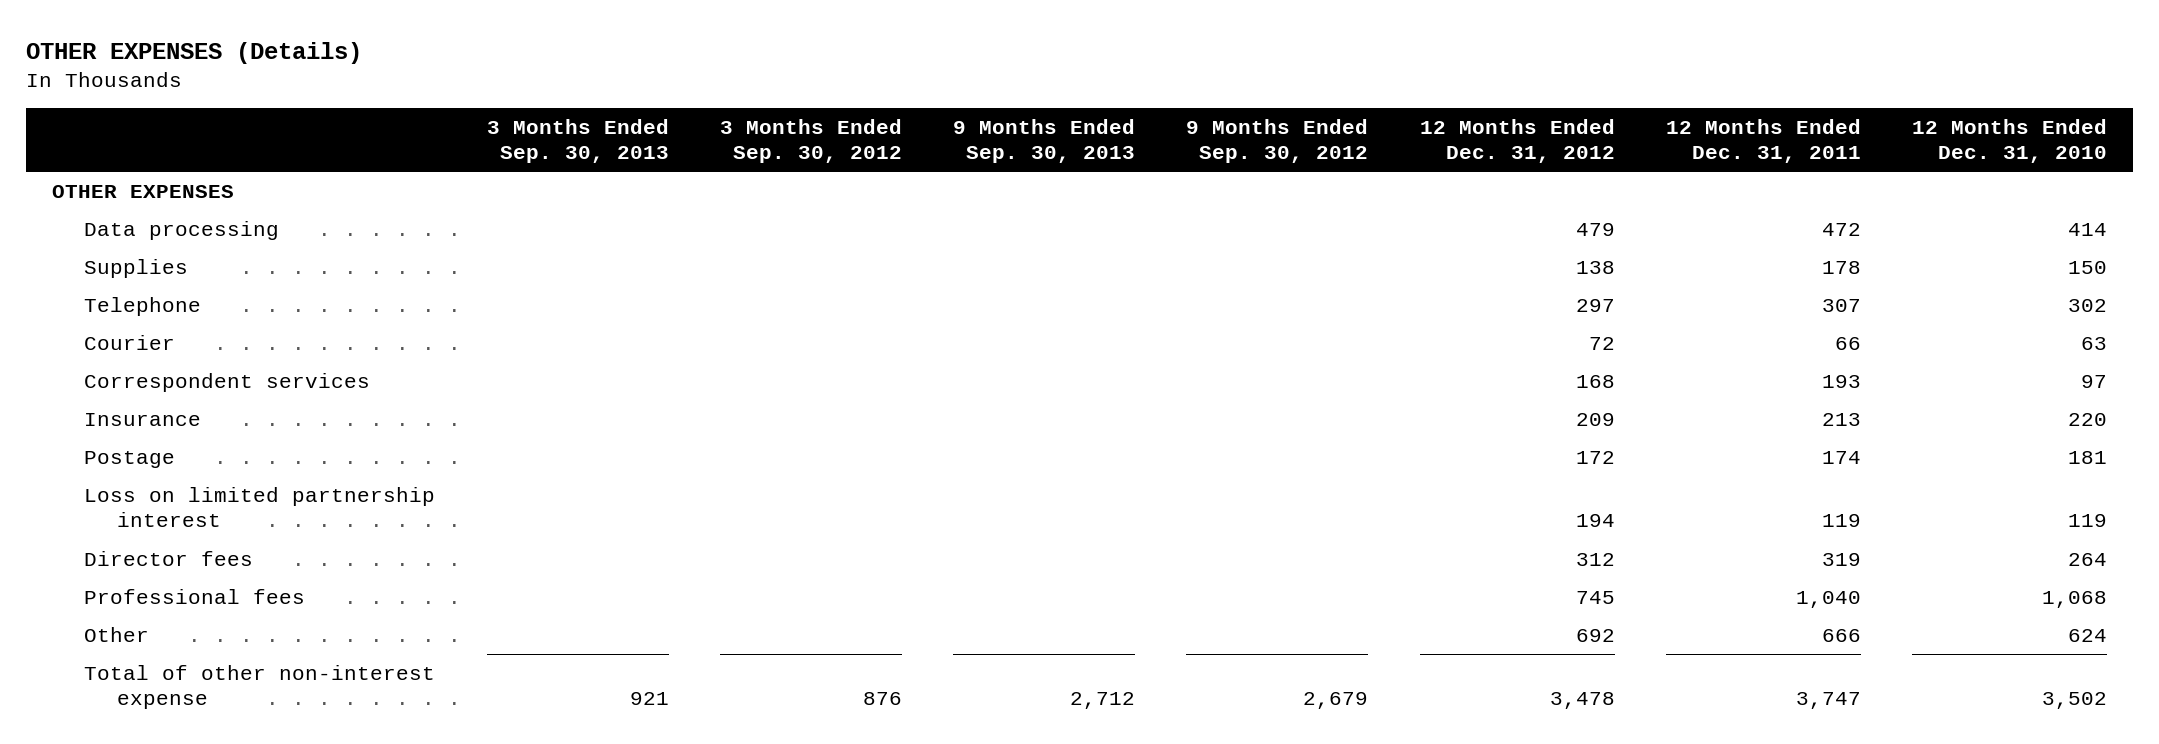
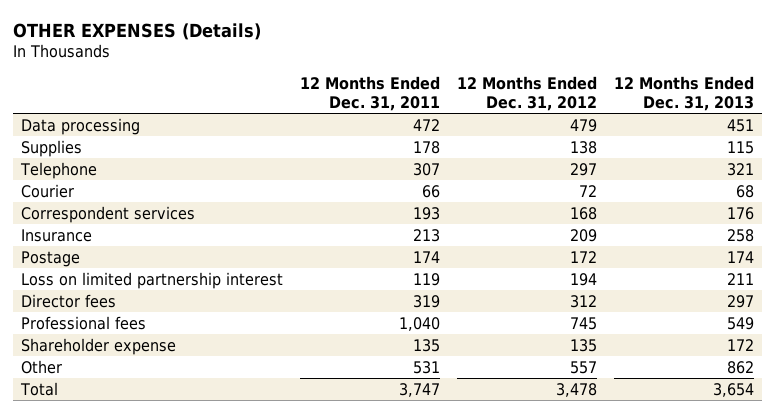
- | 3 Months Ended Sep. 30, 2013 | 3 Months Ended Sep. 30, 2012 | 9 Months Ended Sep. 30, 2013 | 9 Months Ended Sep. 30, 2012 | 12 Months Ended Dec. 31, 2012 | 12 Months Ended Dec. 31, 2011 | 12 Months Ended Dec. 31, 2010
+ | 12 Months Ended Dec. 31, 2011 | 12 Months Ended Dec. 31, 2012 | 12 Months Ended Dec. 31, 2013
- OTHER EXPENSES
- Other | | | | | 692 | 666 | 624
- Total of other non-interest expense | 921 | 876 | 2,712 | 2,679 | 3,478 | 3,747 | 3,502
+ Shareholder expense | 135 | 135 | 172
+ Other | 531 | 557 | 862
+ Total | 3,747 | 3,478 | 3,654

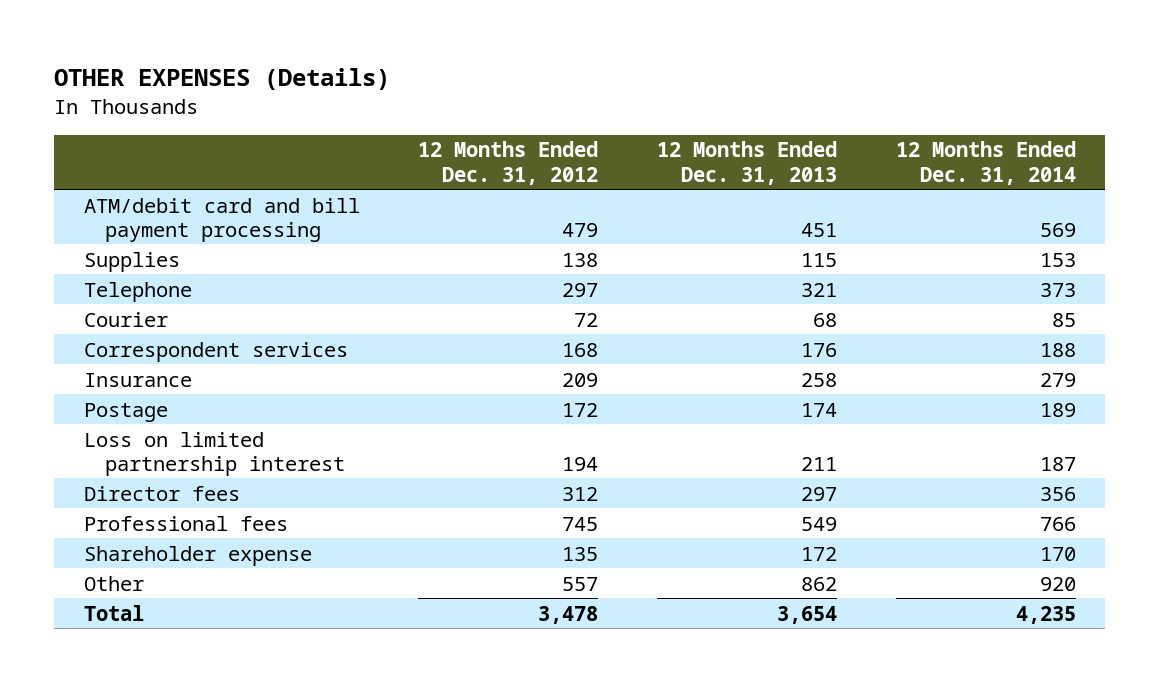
- | 12 Months Ended Dec. 31, 2011 | 12 Months Ended Dec. 31, 2012 | 12 Months Ended Dec. 31, 2013
+ | 12 Months Ended Dec. 31, 2012 | 12 Months Ended Dec. 31, 2013 | 12 Months Ended Dec. 31, 2014
- Data processing | 472 | 479 | 451
+ ATM/debit card and bill payment processing | 479 | 451 | 569

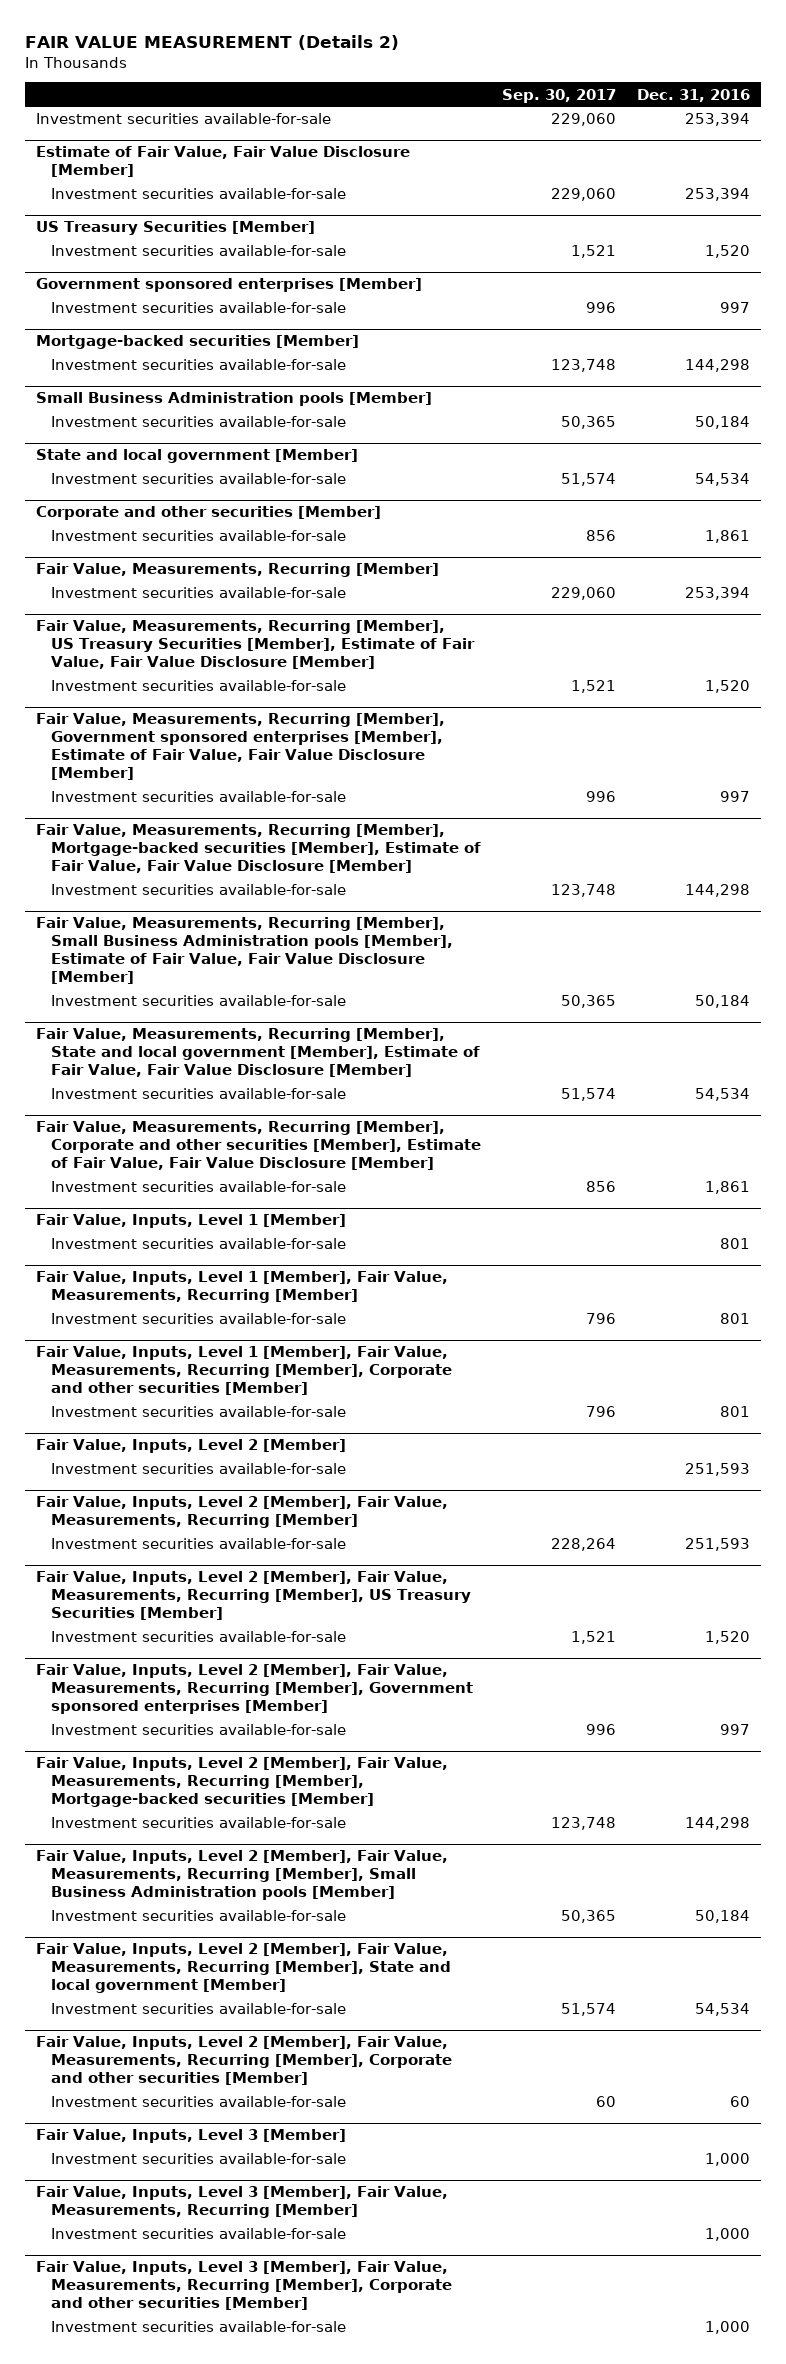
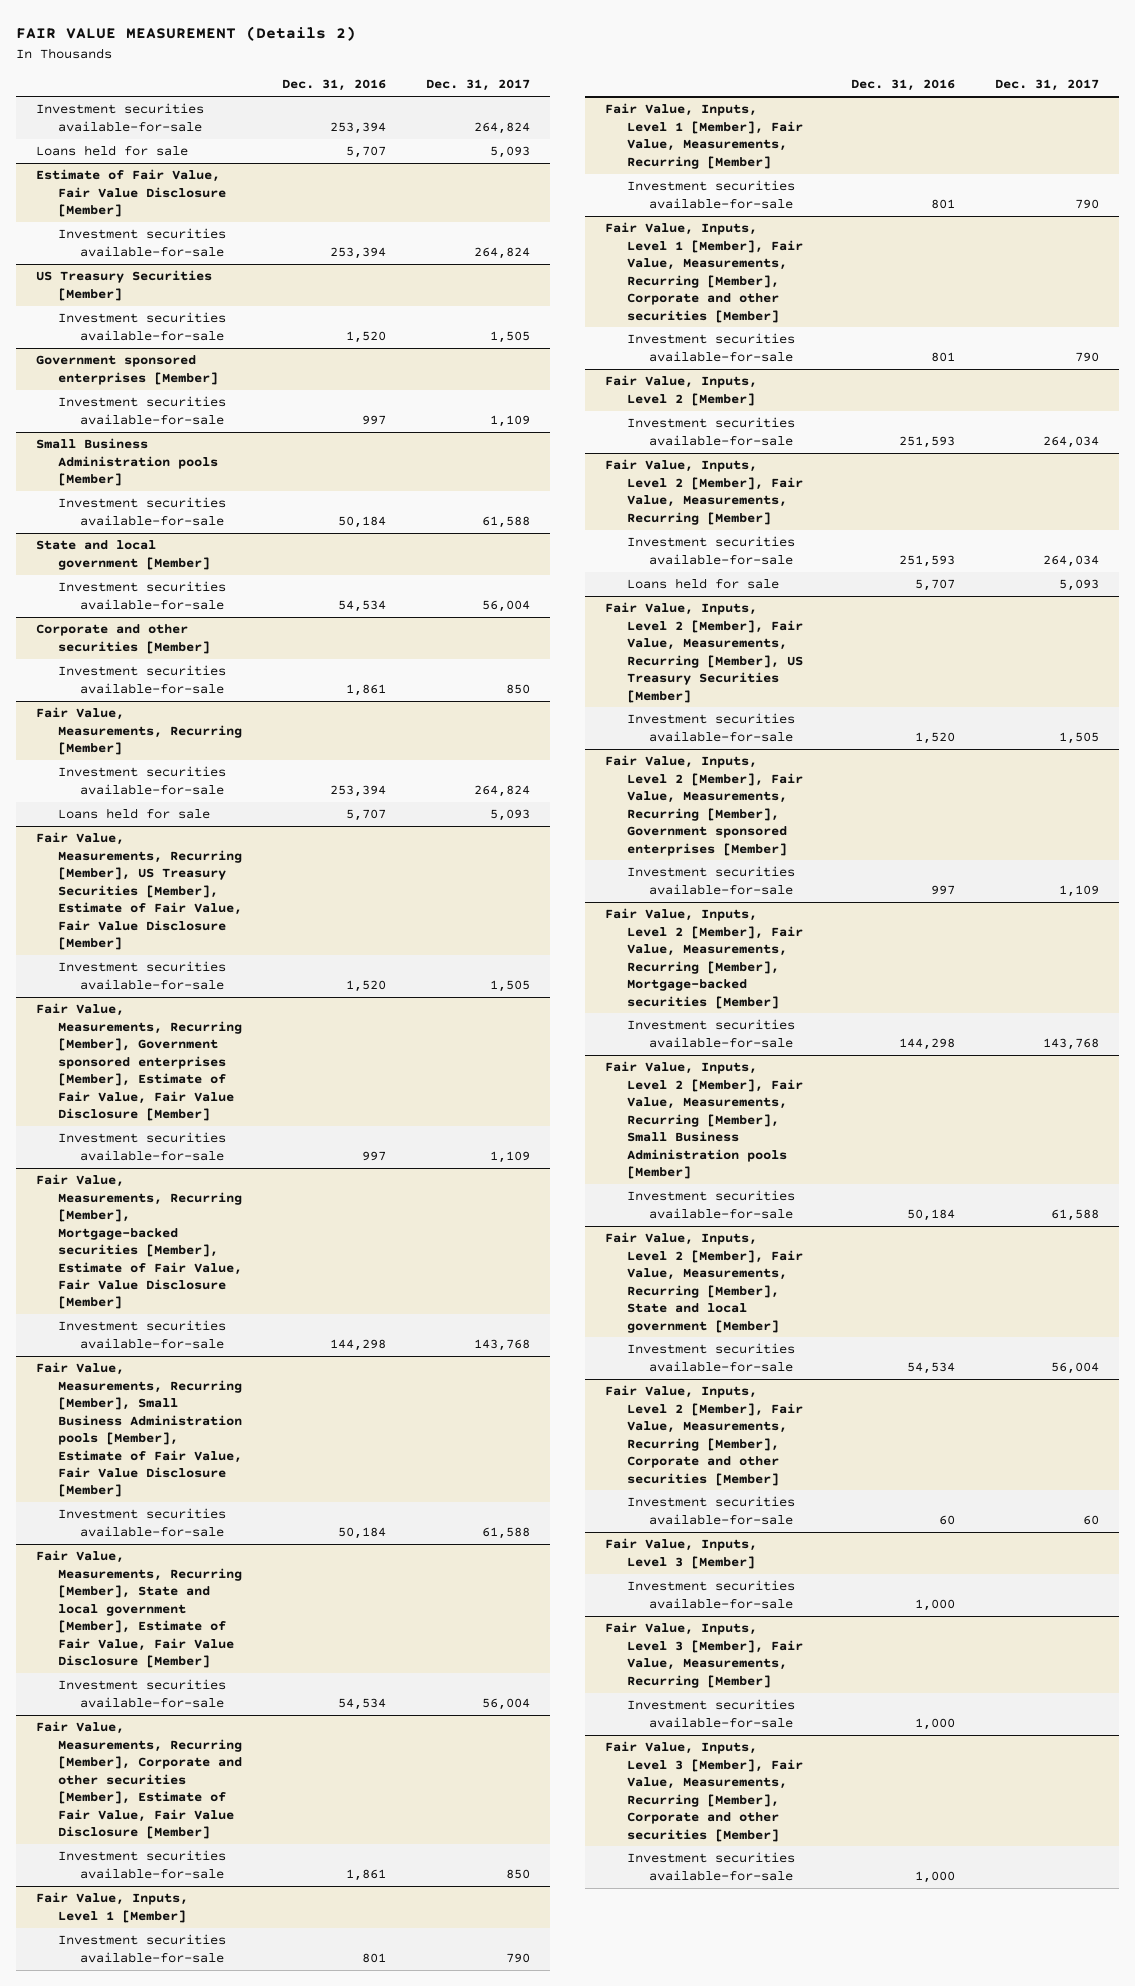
- | Sep. 30, 2017 | Dec. 31, 2016
+ | Dec. 31, 2016 | Dec. 31, 2017
+ Loans held for sale | 5,707 | 5,093
- Mortgage-backed securities [Member]
- Investment securities available-for-sale | 123,748 | 144,298
@ Fair Value, Measurements, Recurring [Member]
+ Loans held for sale | 5,707 | 5,093
@ Fair Value, Inputs, Level 2 [Member], Fair Value, Measurements, Recurring [Member]
+ Loans held for sale | 5,707 | 5,093

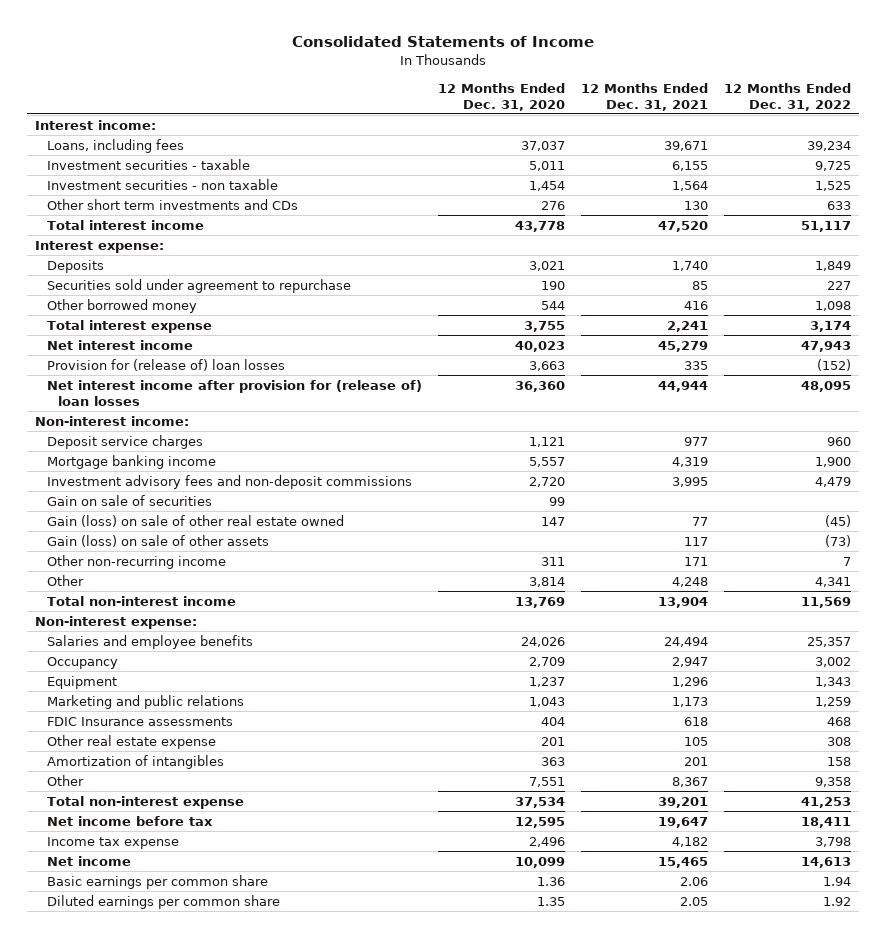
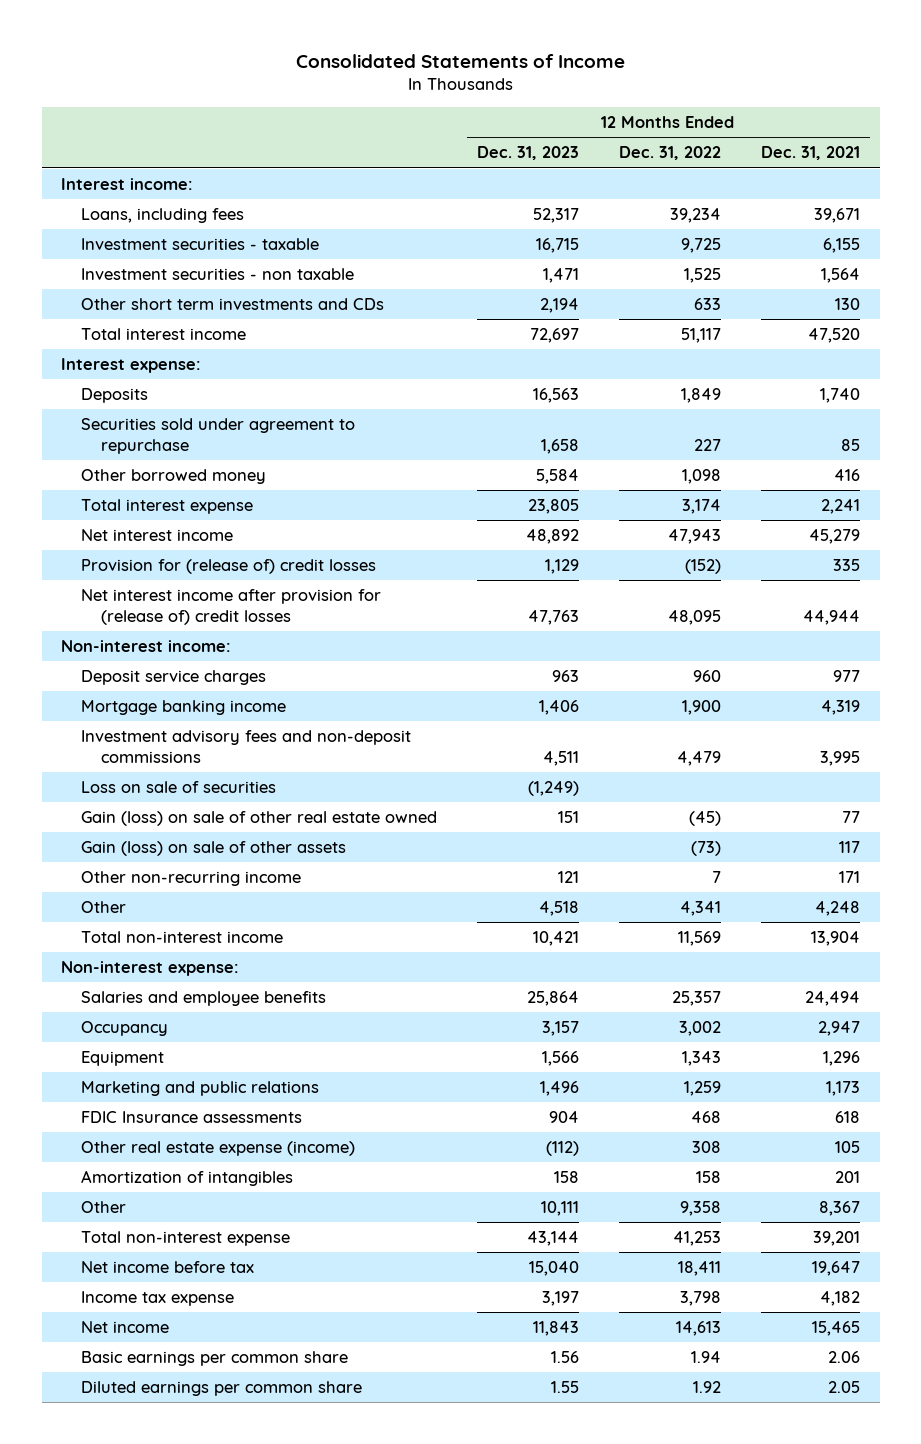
- | 12 Months Ended Dec. 31, 2020 | 12 Months Ended Dec. 31, 2021 | 12 Months Ended Dec. 31, 2022
+ | 12 Months Ended Dec. 31, 2023 | 12 Months Ended Dec. 31, 2022 | 12 Months Ended Dec. 31, 2021
- Provision for (release of) loan losses | 3,663 | 335 | (152)
- Net interest income after provision for (release of) loan losses | 36,360 | 44,944 | 48,095
+ Provision for (release of) credit losses | 1,129 | (152) | 335
+ Net interest income after provision for (release of) credit losses | 47,763 | 48,095 | 44,944
- Gain on sale of securities | 99 | |
+ Loss on sale of securities | (1,249) | |
- Other real estate expense | 201 | 105 | 308
+ Other real estate expense (income) | (112) | 308 | 105

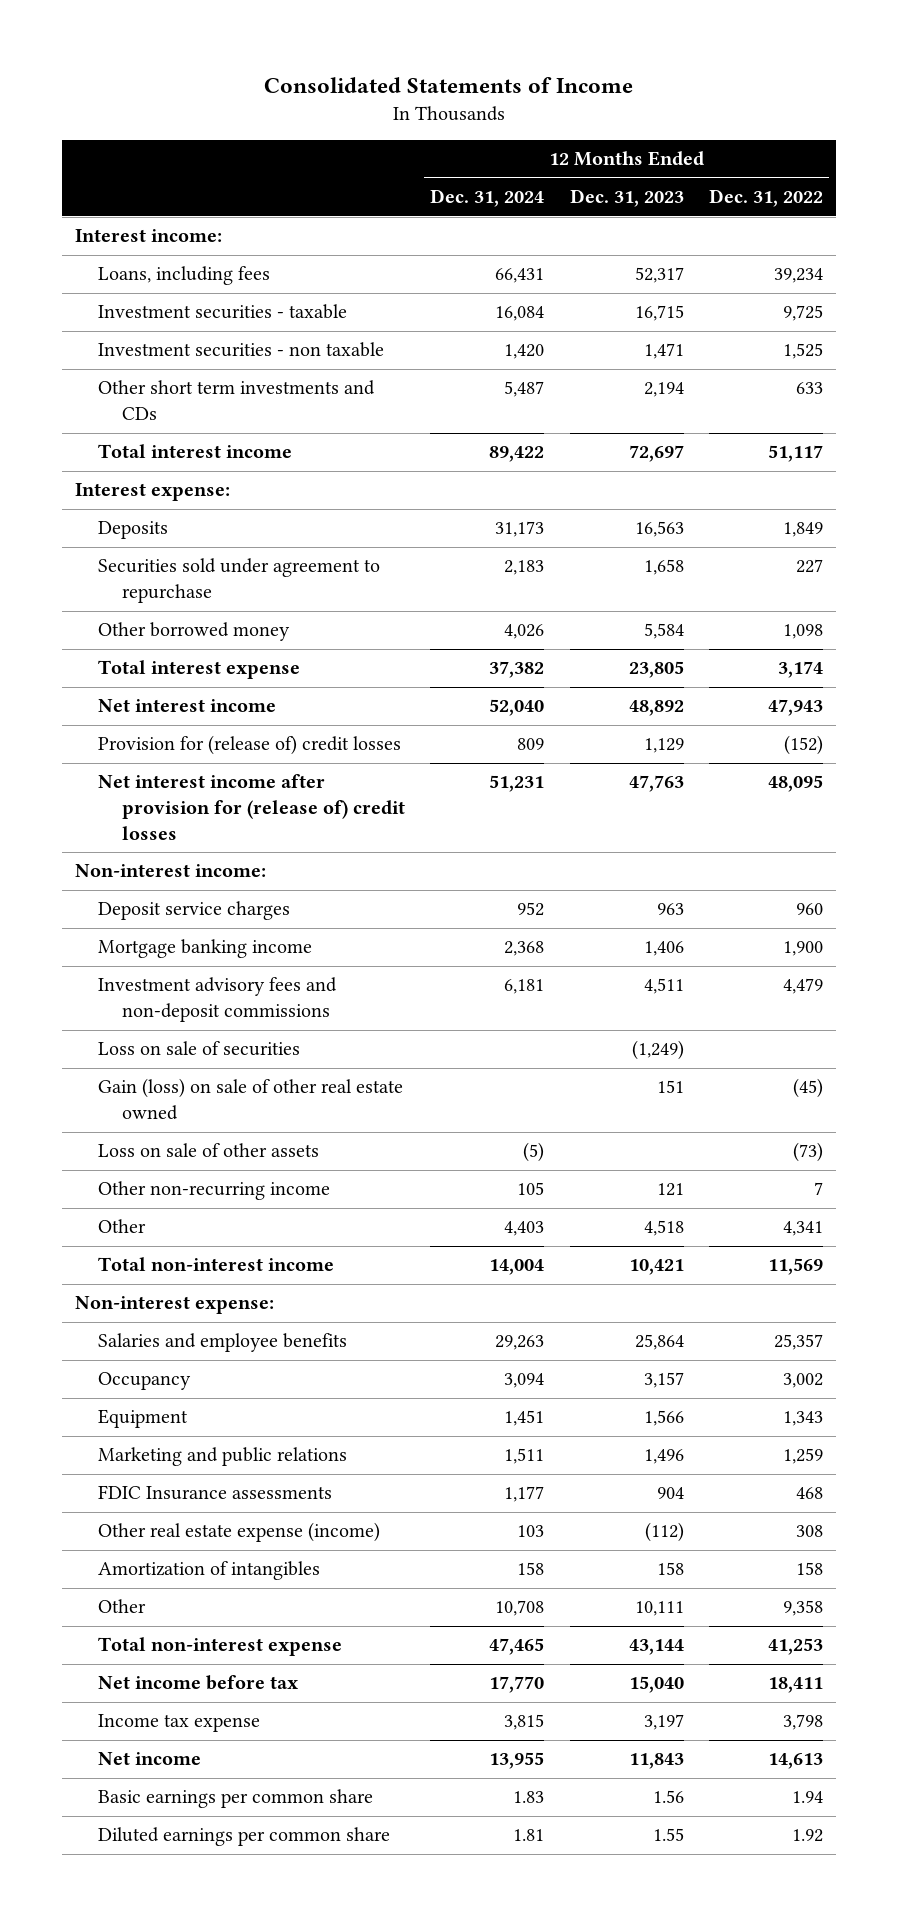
- | 12 Months Ended Dec. 31, 2023 | 12 Months Ended Dec. 31, 2022 | 12 Months Ended Dec. 31, 2021
+ | 12 Months Ended Dec. 31, 2024 | 12 Months Ended Dec. 31, 2023 | 12 Months Ended Dec. 31, 2022
- Gain (loss) on sale of other assets | | (73) | 117
+ Loss on sale of other assets | (5) | | (73)

